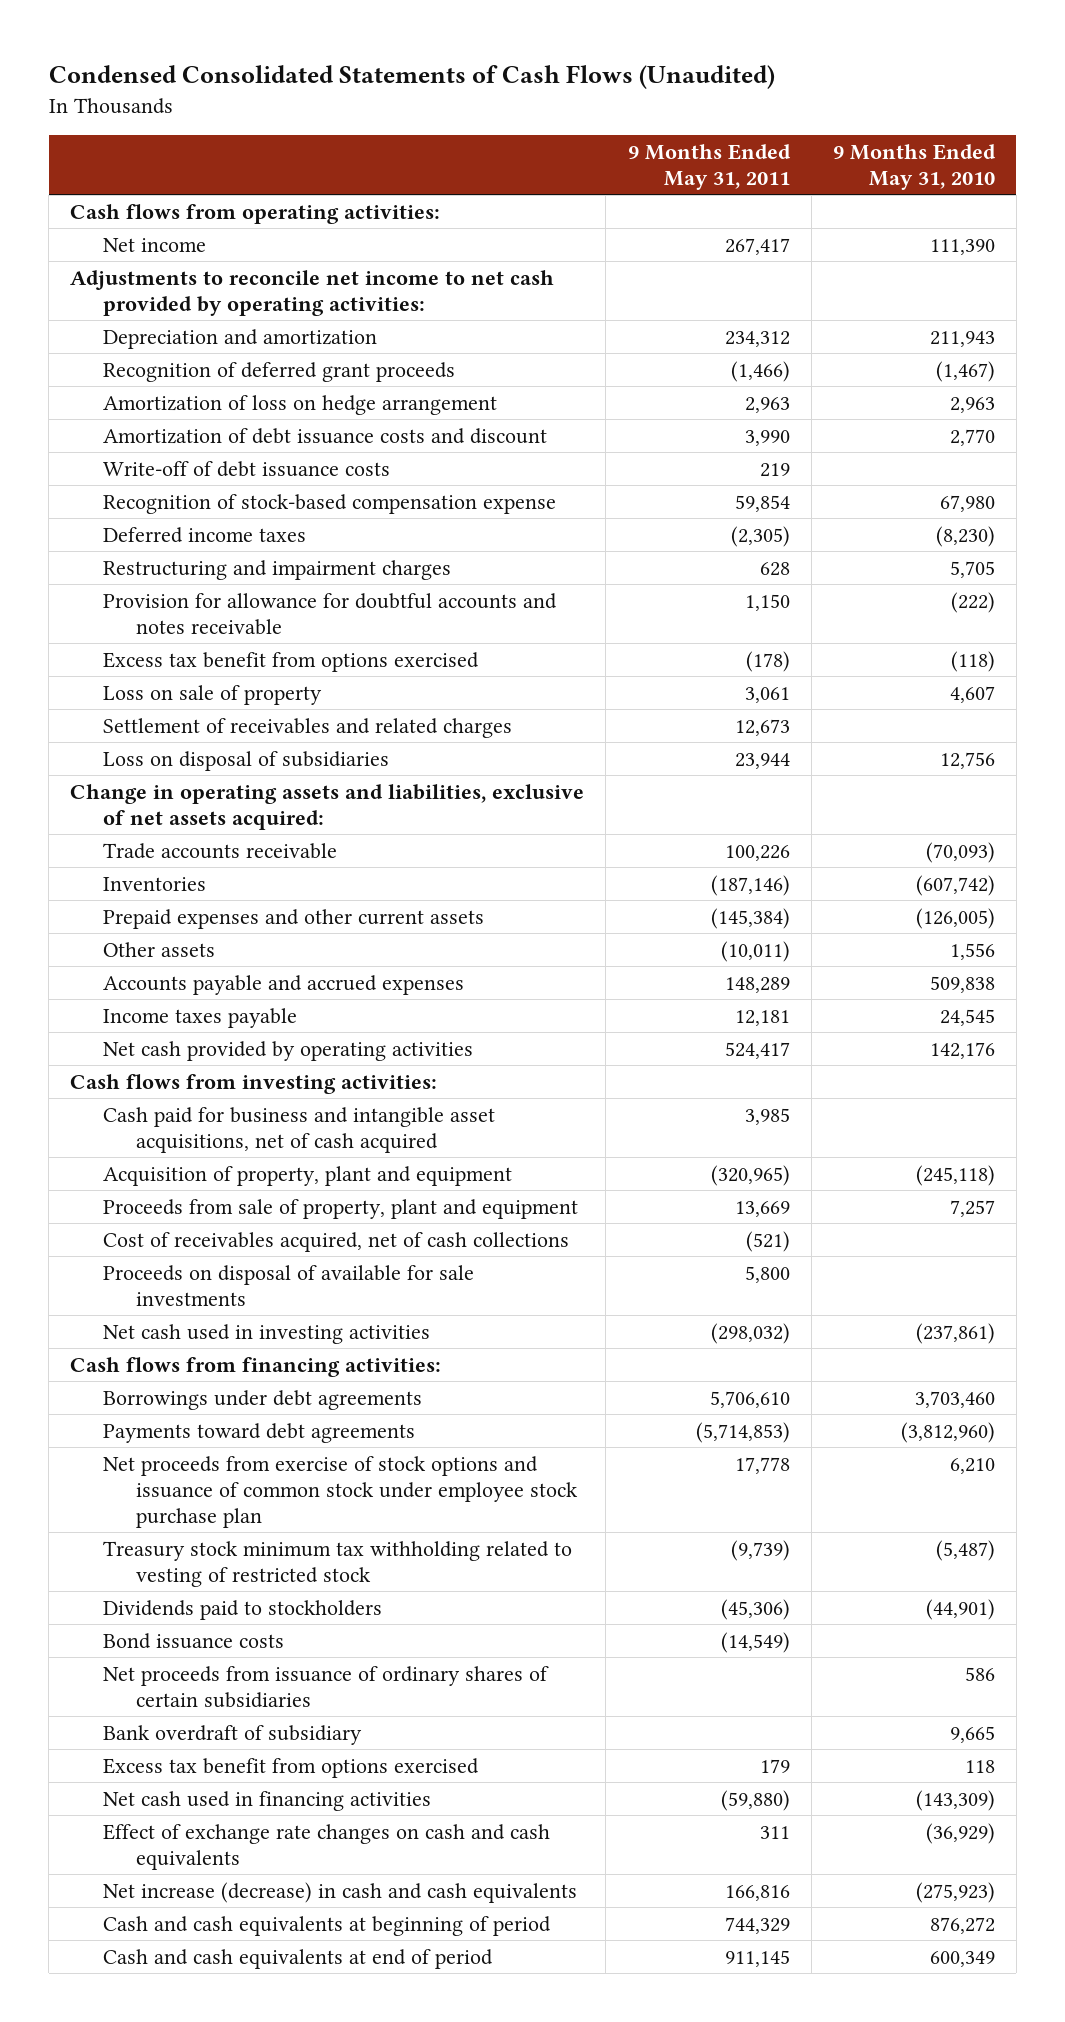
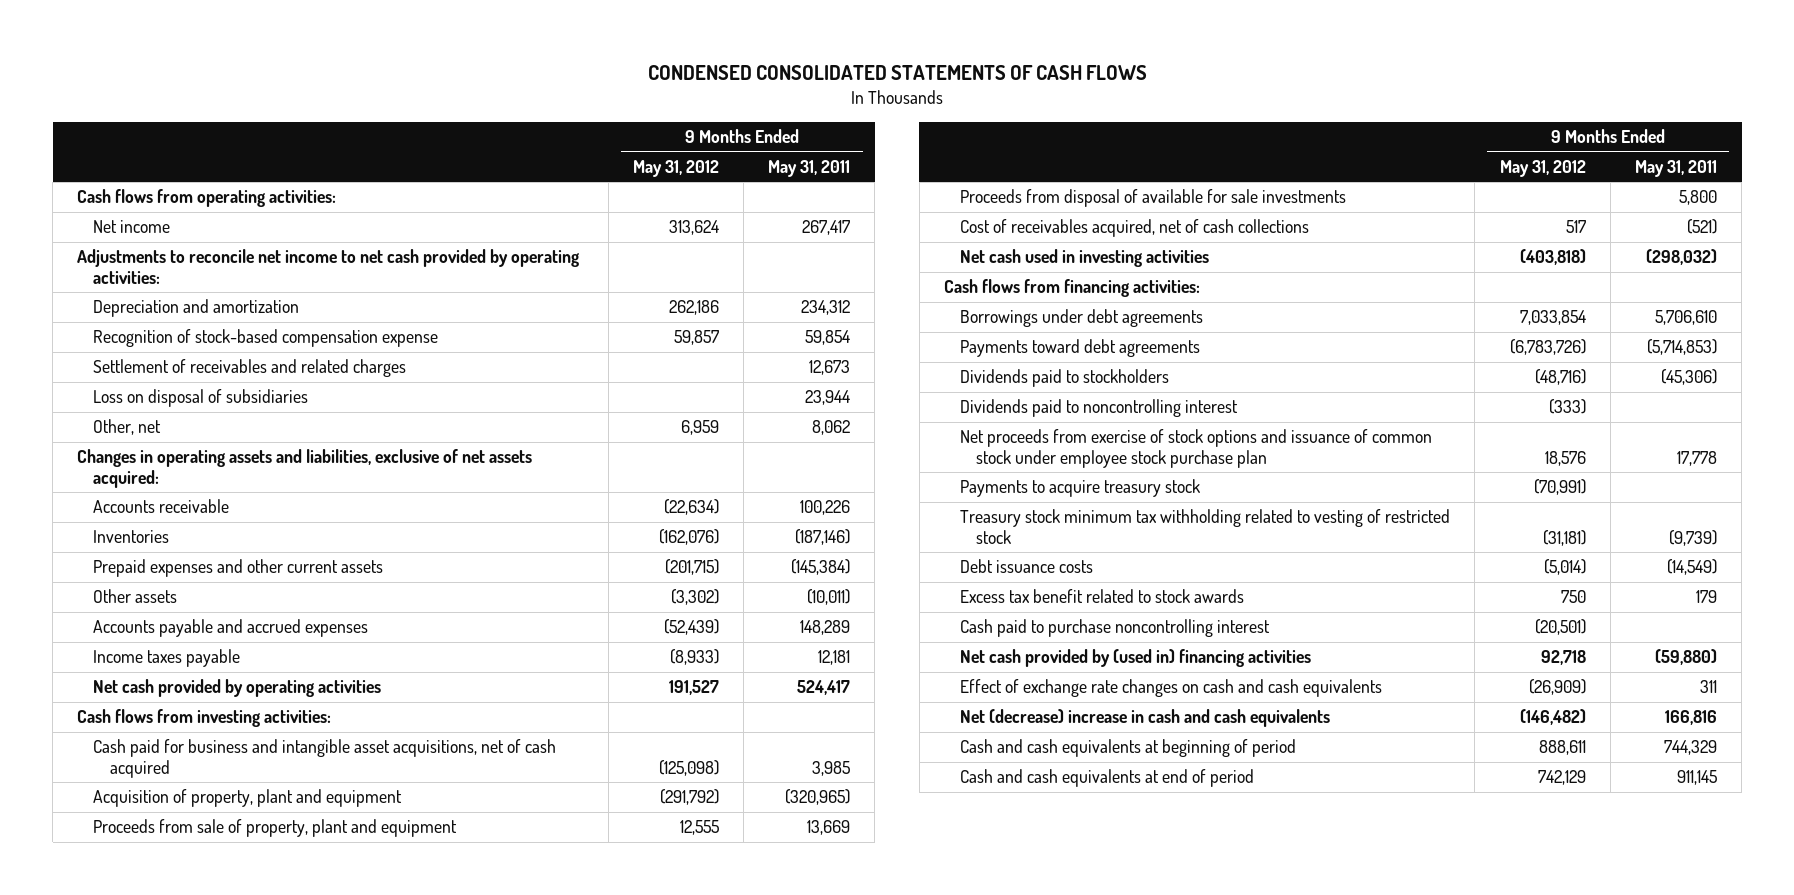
- Condensed Consolidated Statements of Cash Flows (Unaudited)
+ CONDENSED CONSOLIDATED STATEMENTS OF CASH FLOWS
- | 9 Months Ended May 31, 2011 | 9 Months Ended May 31, 2010
+ | 9 Months Ended May 31, 2012 | 9 Months Ended May 31, 2011
- Recognition of deferred grant proceeds | (1,466) | (1,467)
- Amortization of loss on hedge arrangement | 2,963 | 2,963
- Amortization of debt issuance costs and discount | 3,990 | 2,770
- Write-off of debt issuance costs | 219 |
- Deferred income taxes | (2,305) | (8,230)
- Restructuring and impairment charges | 628 | 5,705
- Provision for allowance for doubtful accounts and notes receivable | 1,150 | (222)
- Excess tax benefit from options exercised | (178) | (118)
- Loss on sale of property | 3,061 | 4,607
- Change in operating assets and liabilities, exclusive of net assets acquired:
- Trade accounts receivable | 100,226 | (70,093)
+ Other, net | 6,959 | 8,062
+ Changes in operating assets and liabilities, exclusive of net assets acquired:
+ Accounts receivable | (22,634) | 100,226
+ Proceeds from disposal of available for sale investments | | 5,800
- Proceeds on disposal of available for sale investments | 5,800 |
moved up: Dividends paid to stockholders | (48,716) | (45,306)
+ Dividends paid to noncontrolling interest | (333) |
+ Payments to acquire treasury stock | (70,991) |
- Bond issuance costs | (14,549) |
- Net proceeds from issuance of ordinary shares of certain subsidiaries | | 586
- Bank overdraft of subsidiary | | 9,665
- Excess tax benefit from options exercised | 179 | 118
- Net cash used in financing activities | (59,880) | (143,309)
+ Debt issuance costs | (5,014) | (14,549)
+ Excess tax benefit related to stock awards | 750 | 179
+ Cash paid to purchase noncontrolling interest | (20,501) |
+ Net cash provided by (used in) financing activities | 92,718 | (59,880)
- Net increase (decrease) in cash and cash equivalents | 166,816 | (275,923)
+ Net (decrease) increase in cash and cash equivalents | (146,482) | 166,816

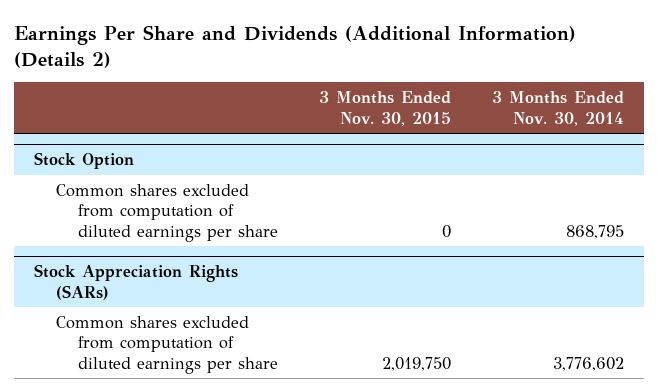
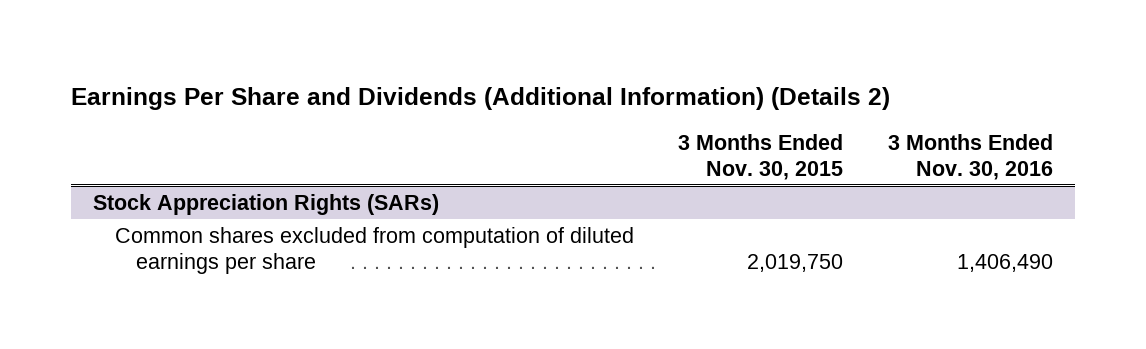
- | 3 Months Ended Nov. 30, 2015 | 3 Months Ended Nov. 30, 2014
+ | 3 Months Ended Nov. 30, 2015 | 3 Months Ended Nov. 30, 2016
- Stock Option
- Common shares excluded from computation of diluted earnings per share | 0 | 868,795

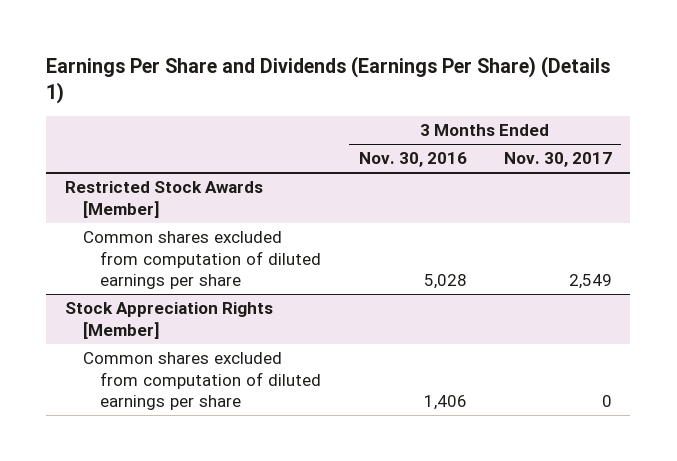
- Earnings Per Share and Dividends (Additional Information) (Details 2)
+ Earnings Per Share and Dividends (Earnings Per Share) (Details 1)
- | 3 Months Ended Nov. 30, 2015 | 3 Months Ended Nov. 30, 2016
+ | 3 Months Ended Nov. 30, 2016 | 3 Months Ended Nov. 30, 2017
- Stock Appreciation Rights (SARs)
- Common shares excluded from computation of diluted earnings per share | 2,019,750 | 1,406,490
+ Restricted Stock Awards [Member]
+ Common shares excluded from computation of diluted earnings per share | 5,028 | 2,549
+ Stock Appreciation Rights [Member]
+ Common shares excluded from computation of diluted earnings per share | 1,406 | 0

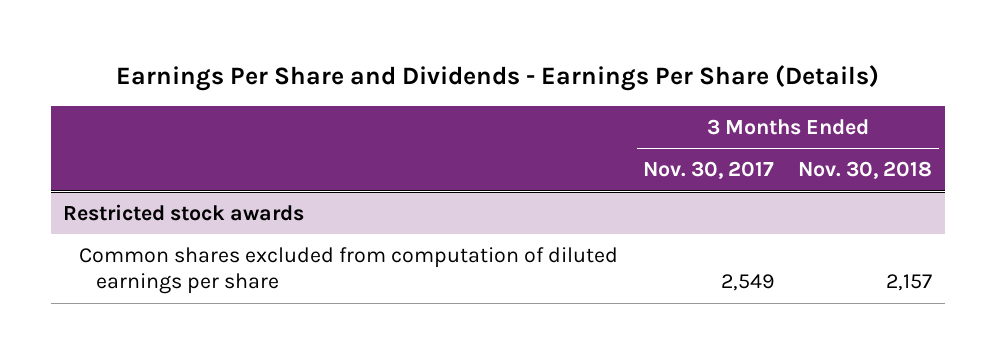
- Earnings Per Share and Dividends (Earnings Per Share) (Details 1)
+ Earnings Per Share and Dividends - Earnings Per Share (Details)
- | 3 Months Ended Nov. 30, 2016 | 3 Months Ended Nov. 30, 2017
+ | 3 Months Ended Nov. 30, 2017 | 3 Months Ended Nov. 30, 2018
- Restricted Stock Awards [Member]
+ Restricted stock awards
- Stock Appreciation Rights [Member]
- Common shares excluded from computation of diluted earnings per share | 1,406 | 0

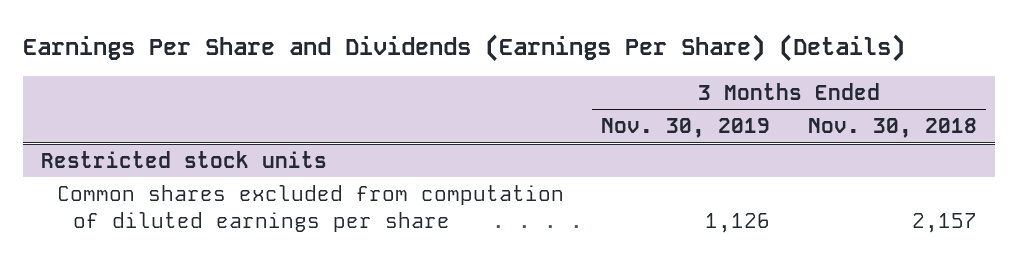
- Earnings Per Share and Dividends - Earnings Per Share (Details)
+ Earnings Per Share and Dividends (Earnings Per Share) (Details)
- | 3 Months Ended Nov. 30, 2017 | 3 Months Ended Nov. 30, 2018
+ | 3 Months Ended Nov. 30, 2019 | 3 Months Ended Nov. 30, 2018
- Restricted stock awards
+ Restricted stock units

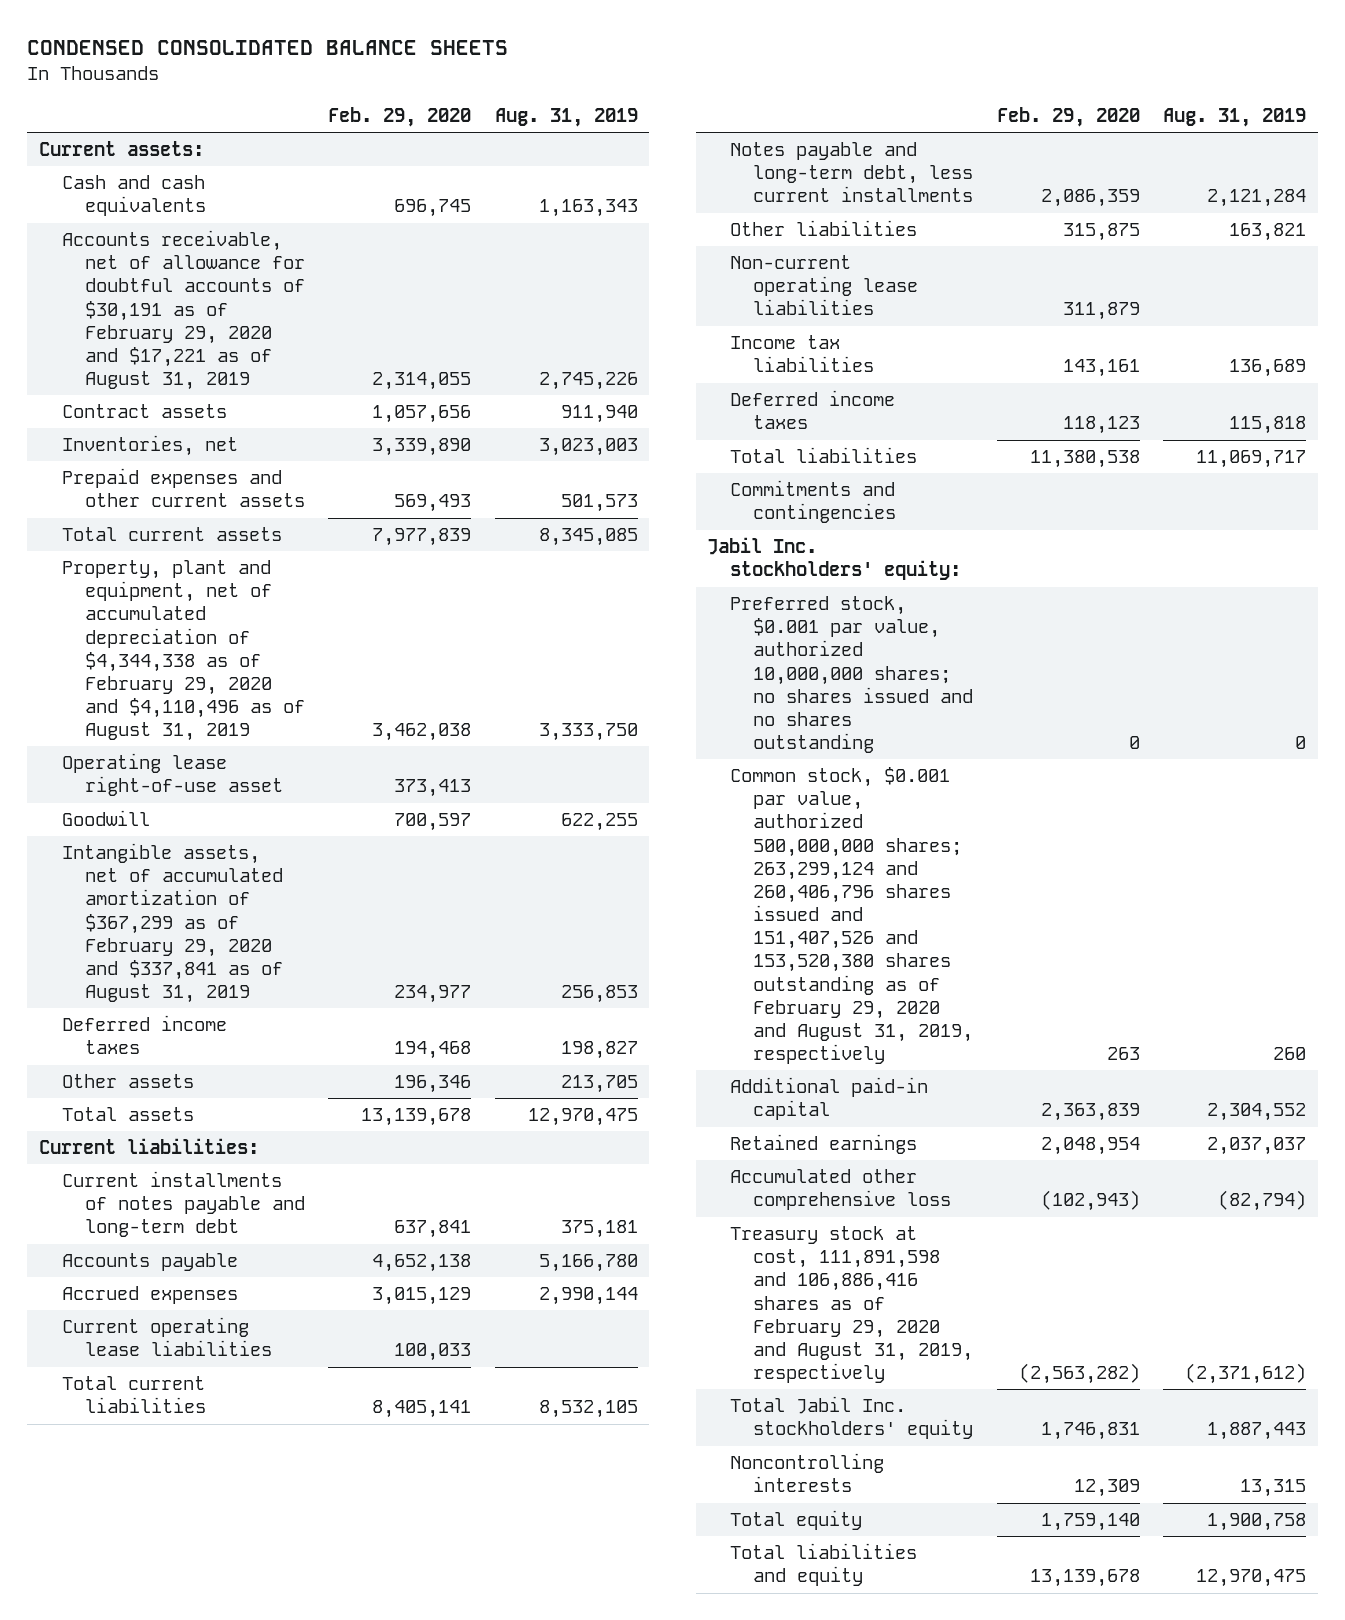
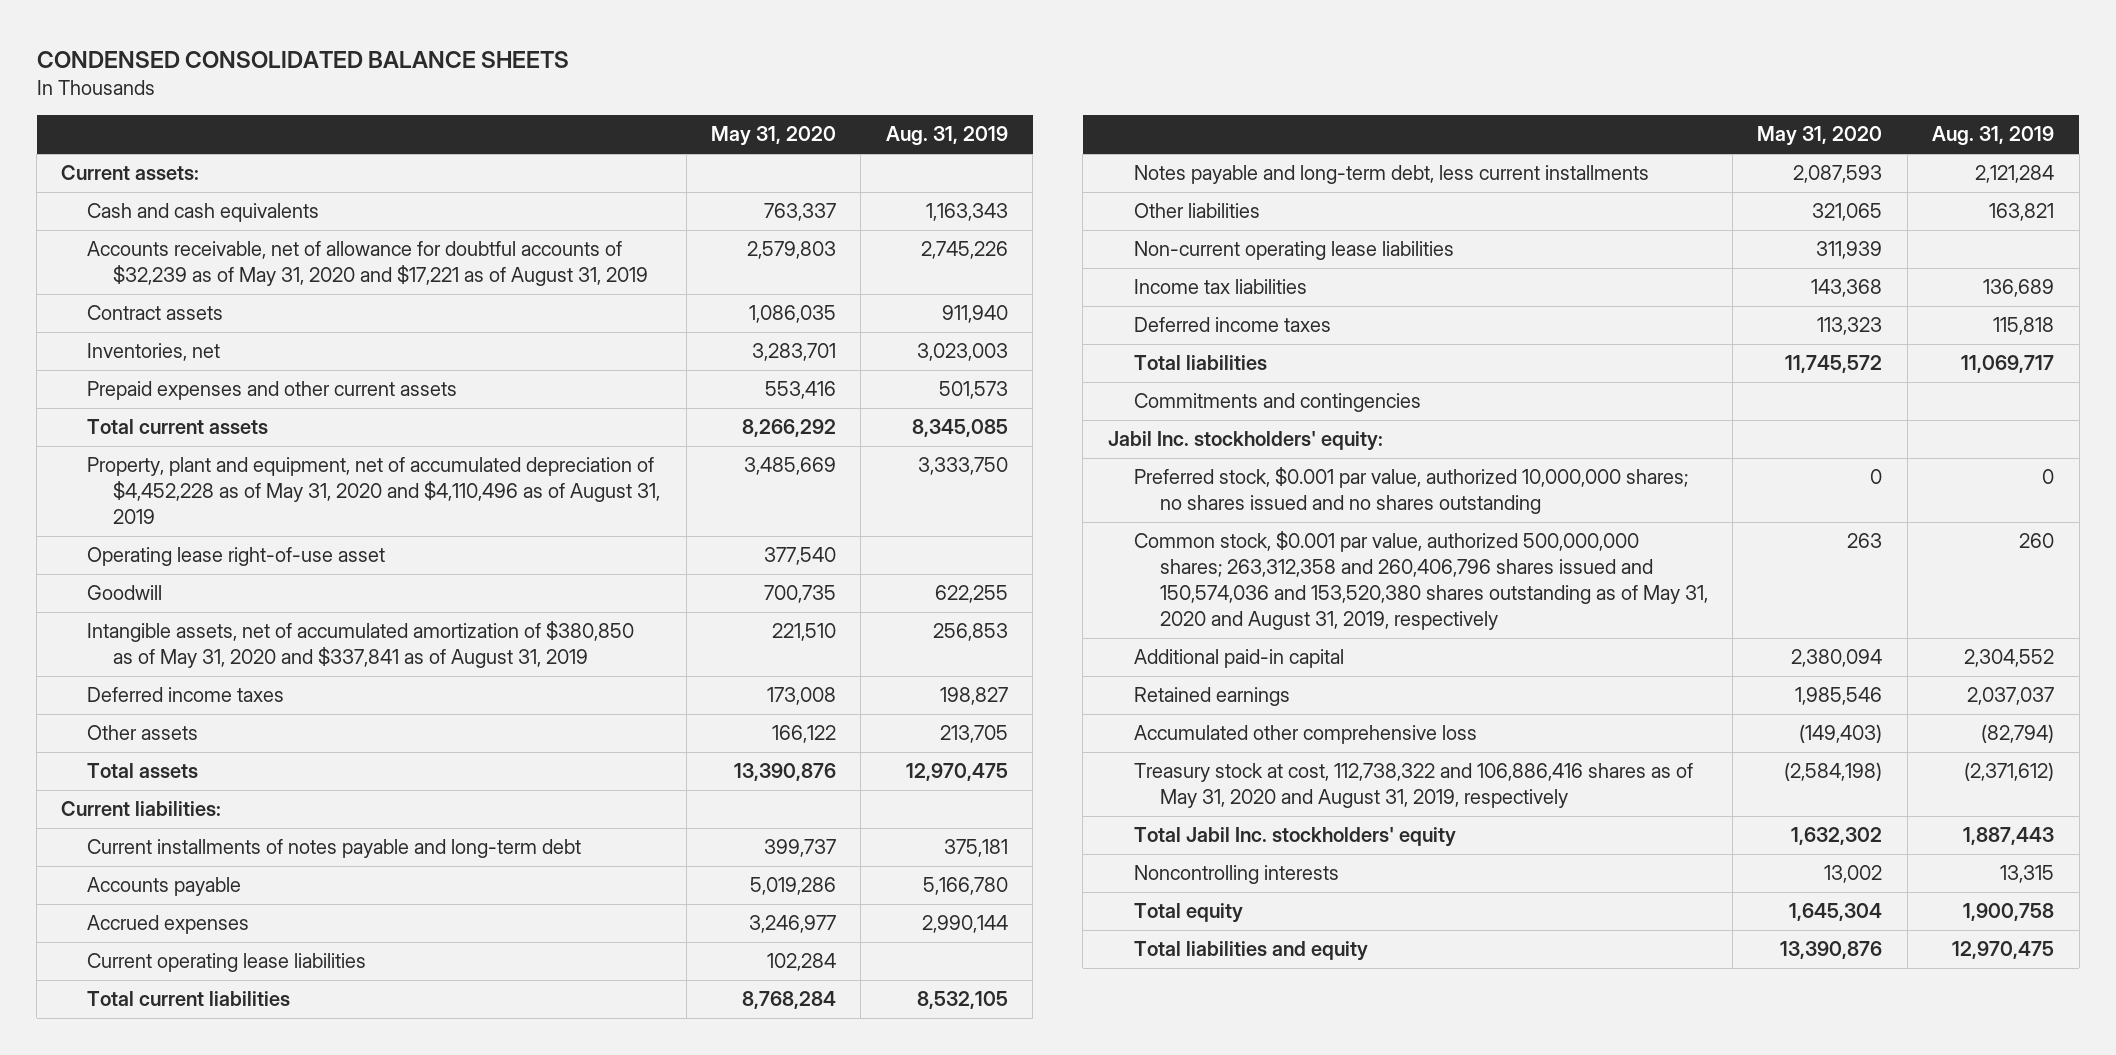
- | Feb. 29, 2020 | Aug. 31, 2019
+ | May 31, 2020 | Aug. 31, 2019
- Accounts receivable, net of allowance for doubtful accounts of $30,191 as of February 29, 2020 and $17,221 as of August 31, 2019 | 2,314,055 | 2,745,226
+ Accounts receivable, net of allowance for doubtful accounts of $32,239 as of May 31, 2020 and $17,221 as of August 31, 2019 | 2,579,803 | 2,745,226
- Property, plant and equipment, net of accumulated depreciation of $4,344,338 as of February 29, 2020 and $4,110,496 as of August 31, 2019 | 3,462,038 | 3,333,750
+ Property, plant and equipment, net of accumulated depreciation of $4,452,228 as of May 31, 2020 and $4,110,496 as of August 31, 2019 | 3,485,669 | 3,333,750
- Intangible assets, net of accumulated amortization of $367,299 as of February 29, 2020 and $337,841 as of August 31, 2019 | 234,977 | 256,853
+ Intangible assets, net of accumulated amortization of $380,850 as of May 31, 2020 and $337,841 as of August 31, 2019 | 221,510 | 256,853
- Common stock, $0.001 par value, authorized 500,000,000 shares; 263,299,124 and 260,406,796 shares issued and 151,407,526 and 153,520,380 shares outstanding as of February 29, 2020 and August 31, 2019, respectively | 263 | 260
+ Common stock, $0.001 par value, authorized 500,000,000 shares; 263,312,358 and 260,406,796 shares issued and 150,574,036 and 153,520,380 shares outstanding as of May 31, 2020 and August 31, 2019, respectively | 263 | 260
- Treasury stock at cost, 111,891,598 and 106,886,416 shares as of February 29, 2020 and August 31, 2019, respectively | (2,563,282) | (2,371,612)
+ Treasury stock at cost, 112,738,322 and 106,886,416 shares as of May 31, 2020 and August 31, 2019, respectively | (2,584,198) | (2,371,612)

